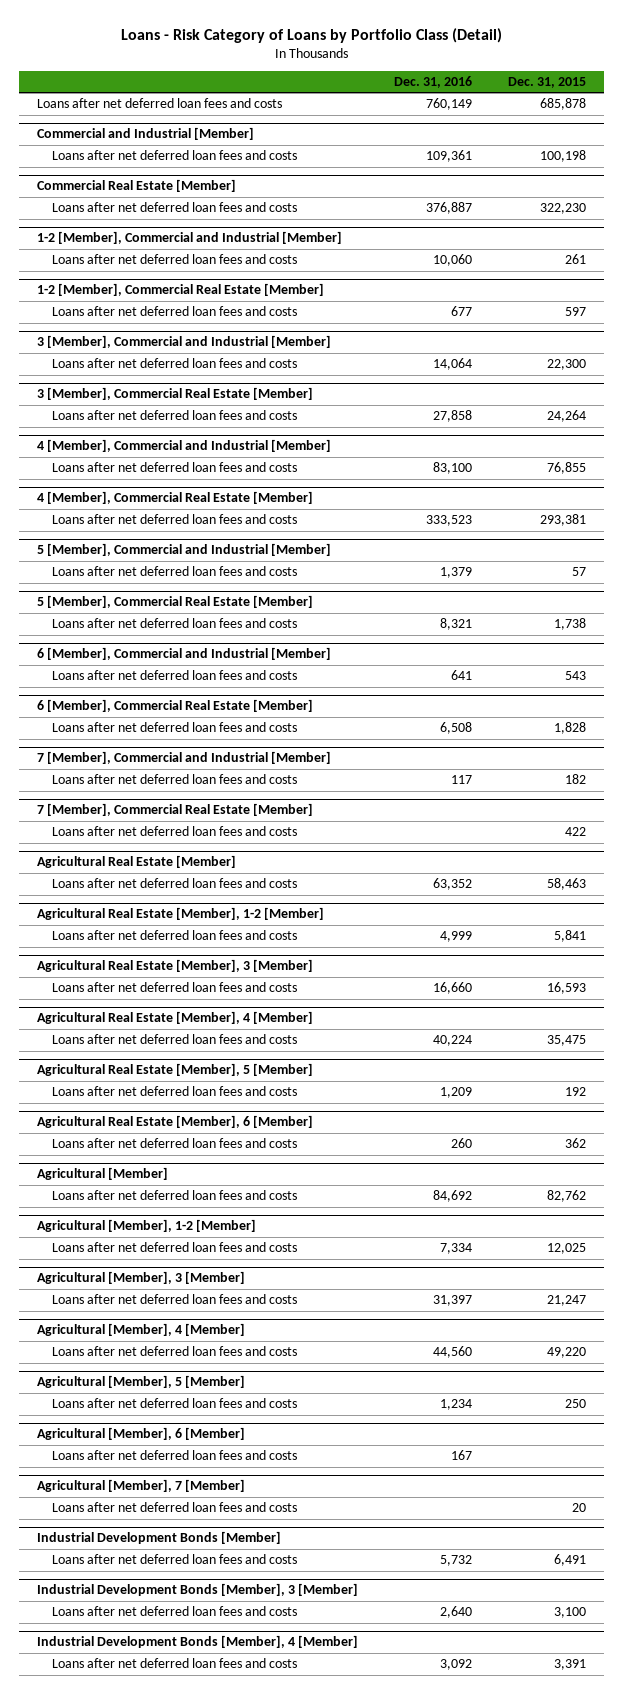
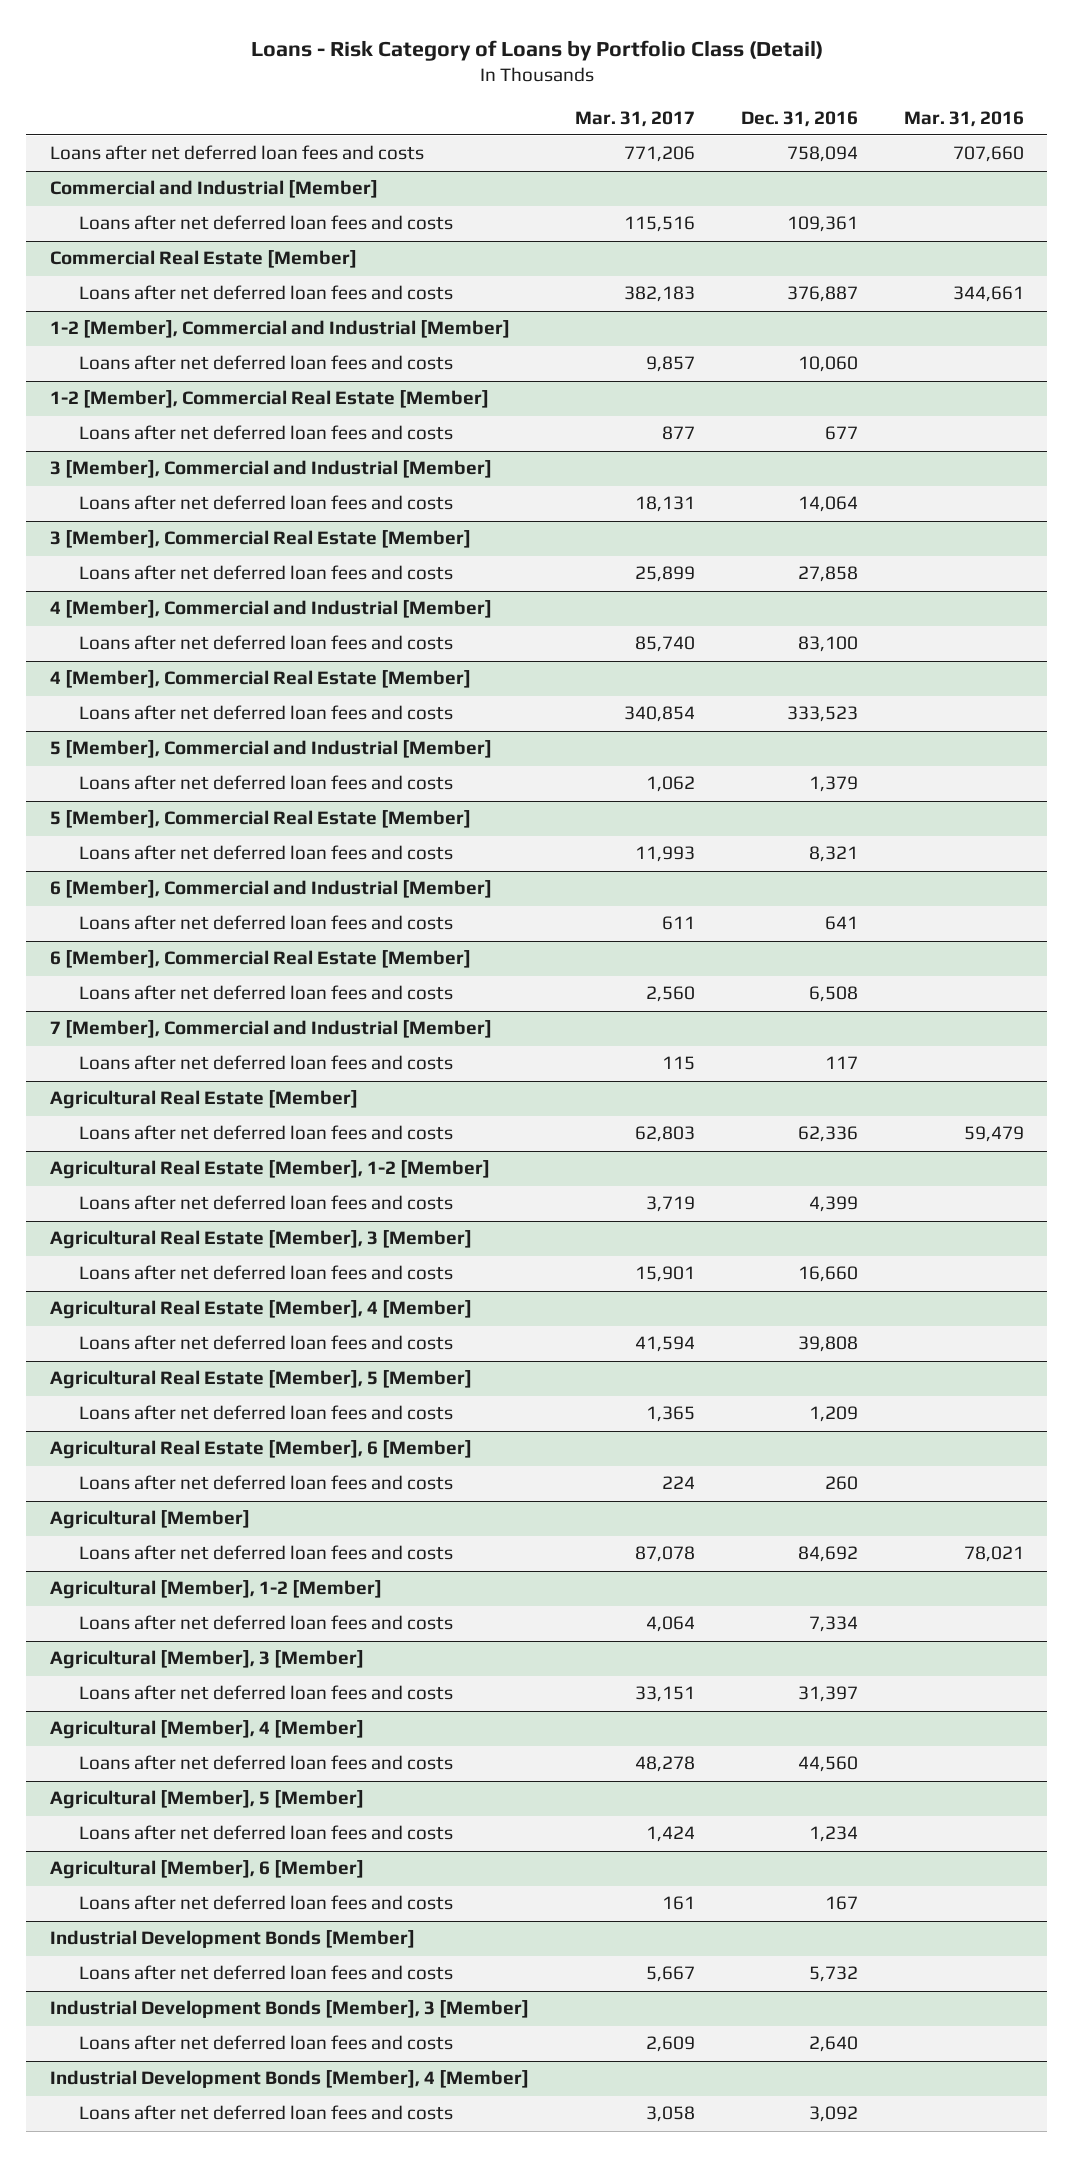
- | Dec. 31, 2016 | Dec. 31, 2015
+ | Mar. 31, 2017 | Dec. 31, 2016 | Mar. 31, 2016
- Loans after net deferred loan fees and costs | 760,149 | 685,878
+ Loans after net deferred loan fees and costs | 771,206 | 758,094 | 707,660
- 7 [Member], Commercial Real Estate [Member]
- Loans after net deferred loan fees and costs | | 422
@ Agricultural Real Estate [Member]
- Loans after net deferred loan fees and costs | 63,352 | 58,463
+ Loans after net deferred loan fees and costs | 62,803 | 62,336 | 59,479
@ Agricultural Real Estate [Member], 1-2 [Member]
- Loans after net deferred loan fees and costs | 4,999 | 5,841
+ Loans after net deferred loan fees and costs | 3,719 | 4,399 |
@ Agricultural Real Estate [Member], 4 [Member]
- Loans after net deferred loan fees and costs | 40,224 | 35,475
+ Loans after net deferred loan fees and costs | 41,594 | 39,808 |
- Agricultural [Member], 7 [Member]
- Loans after net deferred loan fees and costs | | 20

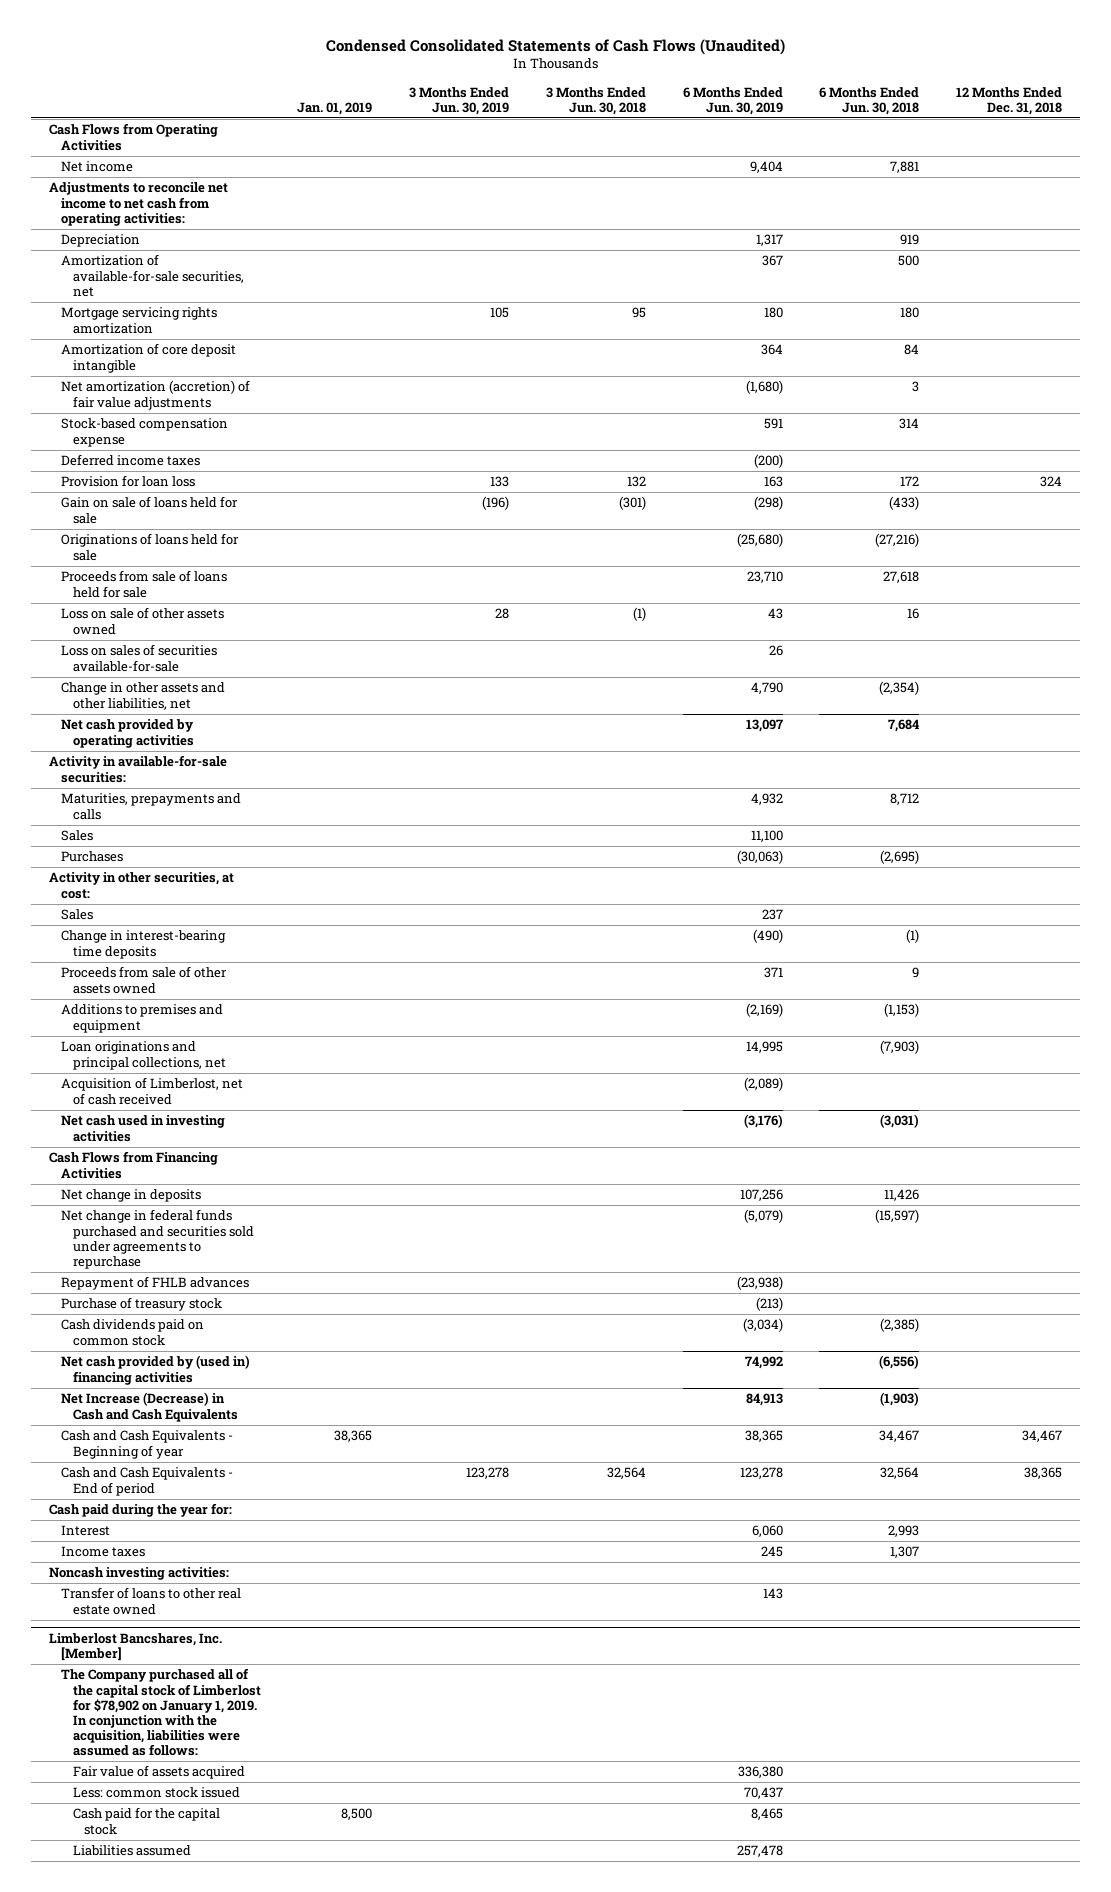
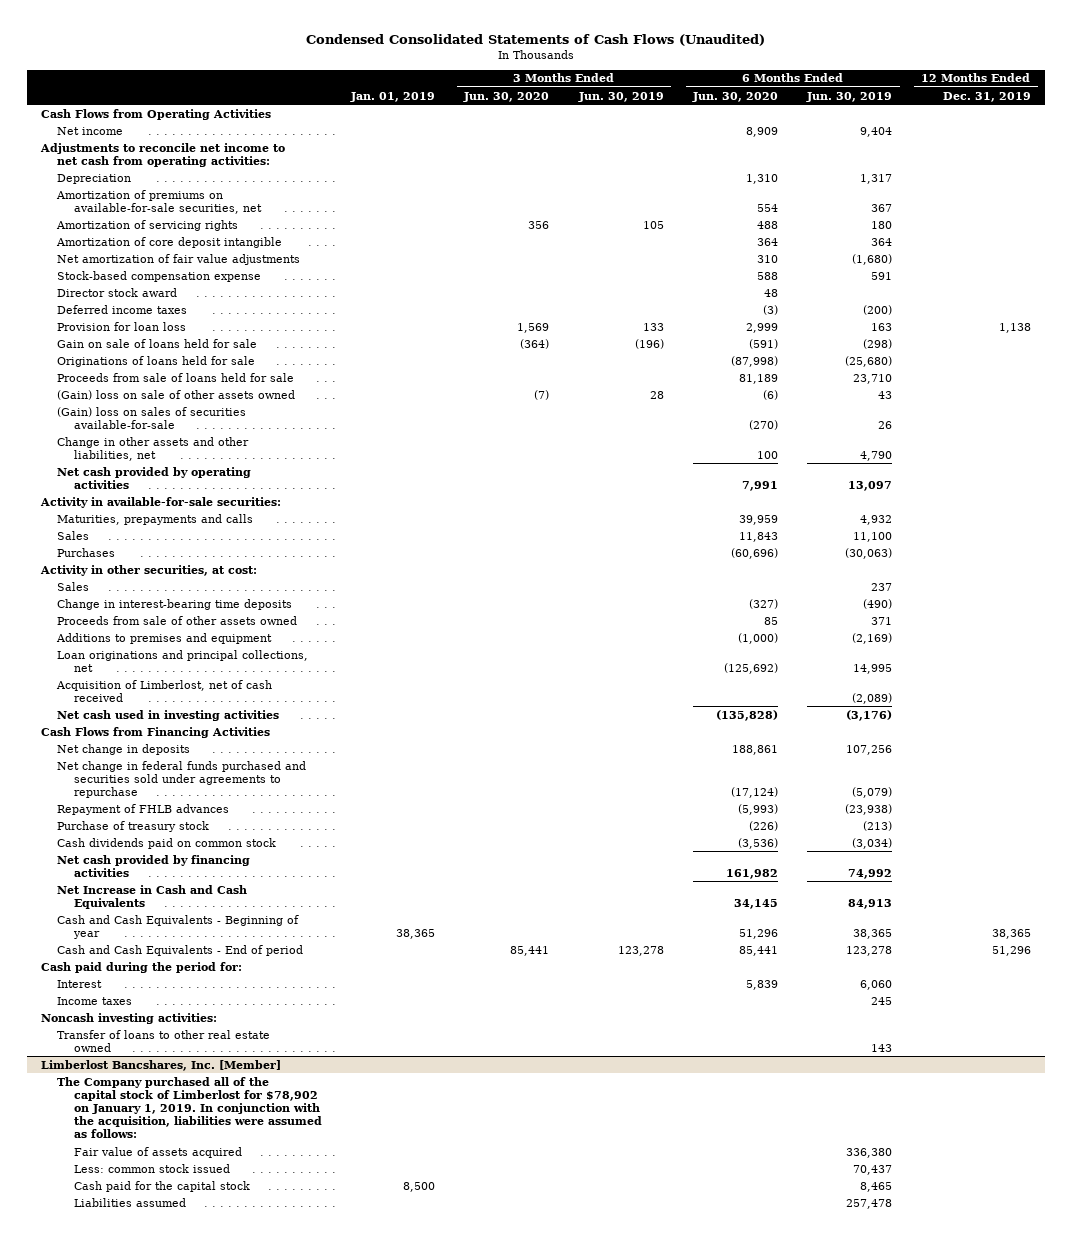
- | Jan. 01, 2019 | 3 Months Ended Jun. 30, 2019 | 3 Months Ended Jun. 30, 2018 | 6 Months Ended Jun. 30, 2019 | 6 Months Ended Jun. 30, 2018 | 12 Months Ended Dec. 31, 2018
+ | Jan. 01, 2019 | 3 Months Ended Jun. 30, 2020 | 3 Months Ended Jun. 30, 2019 | 6 Months Ended Jun. 30, 2020 | 6 Months Ended Jun. 30, 2019 | 12 Months Ended Dec. 31, 2019
- Amortization of available-for-sale securities, net | | | | 367 | 500 |
- Mortgage servicing rights amortization | | 105 | 95 | 180 | 180 |
+ Amortization of premiums on available-for-sale securities, net | | | | 554 | 367 |
+ Amortization of servicing rights | | 356 | 105 | 488 | 180 |
- Net amortization (accretion) of fair value adjustments | | | | (1,680) | 3 |
+ Net amortization of fair value adjustments | | | | 310 | (1,680) |
+ Director stock award | | | | 48 | |
- Loss on sale of other assets owned | | 28 | (1) | 43 | 16 |
- Loss on sales of securities available-for-sale | | | | 26 | |
+ (Gain) loss on sale of other assets owned | | (7) | 28 | (6) | 43 |
+ (Gain) loss on sales of securities available-for-sale | | | | (270) | 26 |
- Net cash provided by (used in) financing activities | | | | 74,992 | (6,556) |
- Net Increase (Decrease) in Cash and Cash Equivalents | | | | 84,913 | (1,903) |
+ Net cash provided by financing activities | | | | 161,982 | 74,992 |
+ Net Increase in Cash and Cash Equivalents | | | | 34,145 | 84,913 |
- Cash paid during the year for:
+ Cash paid during the period for:

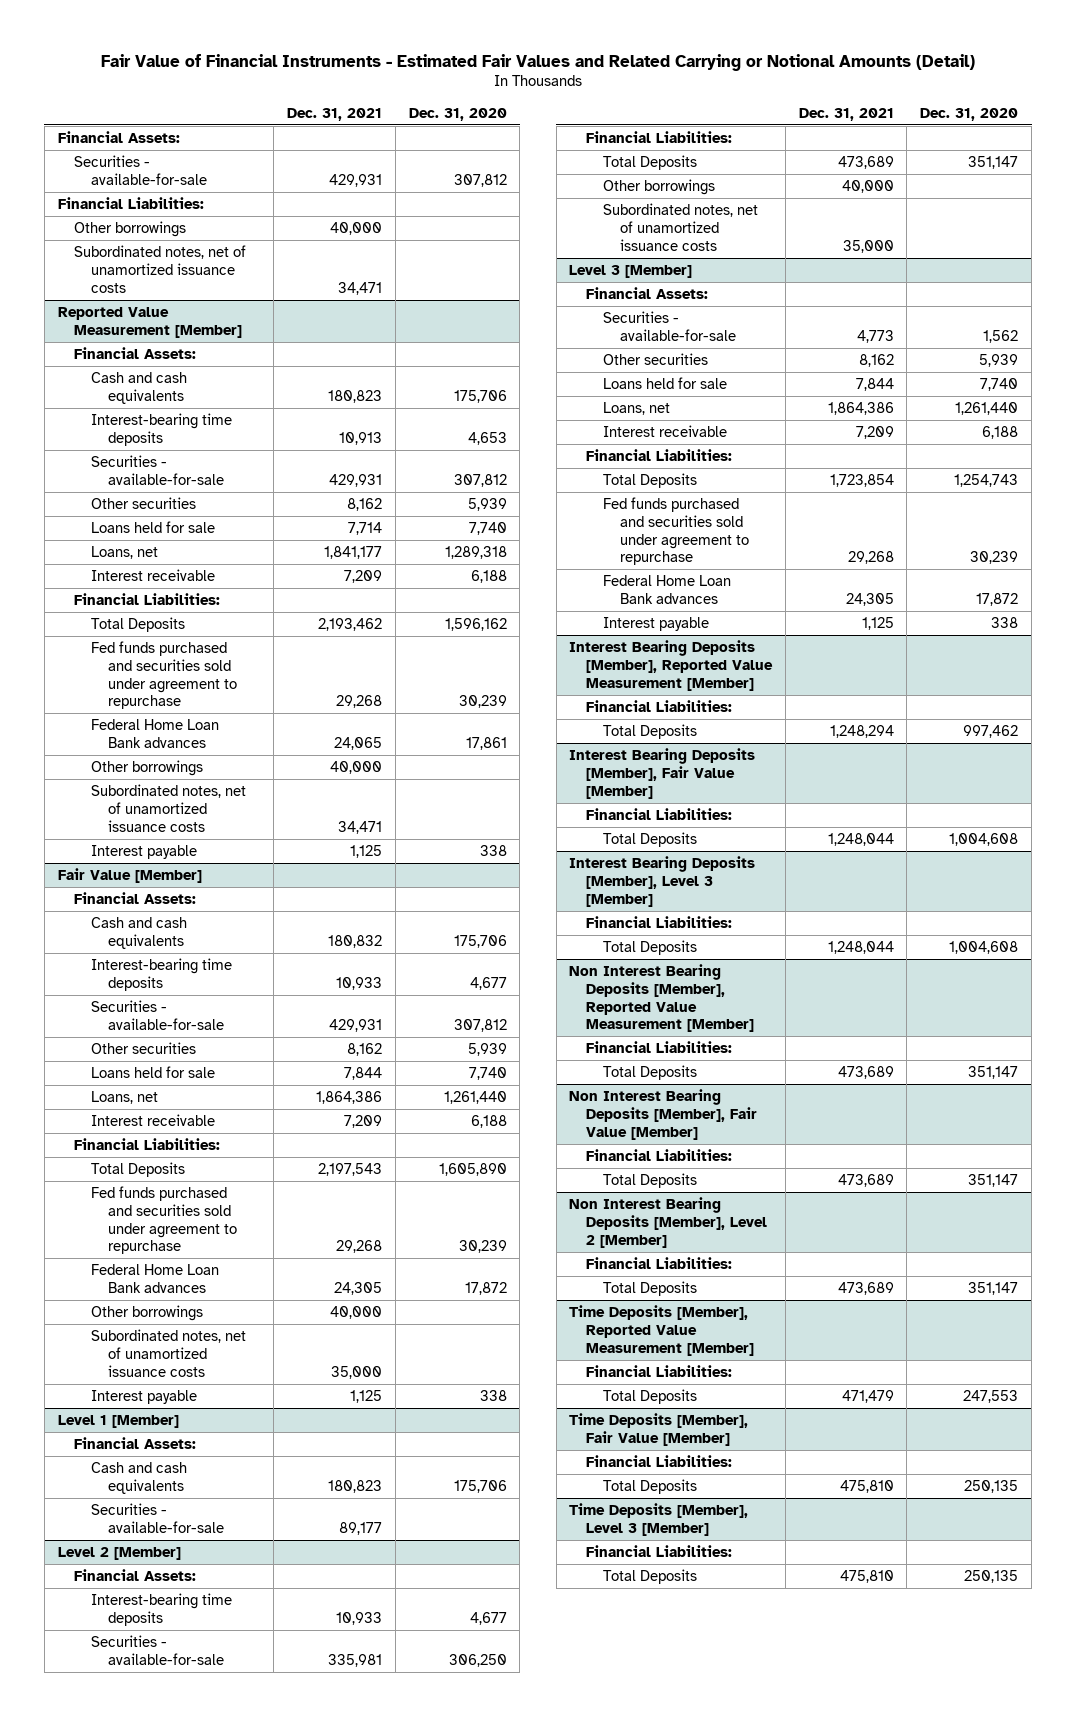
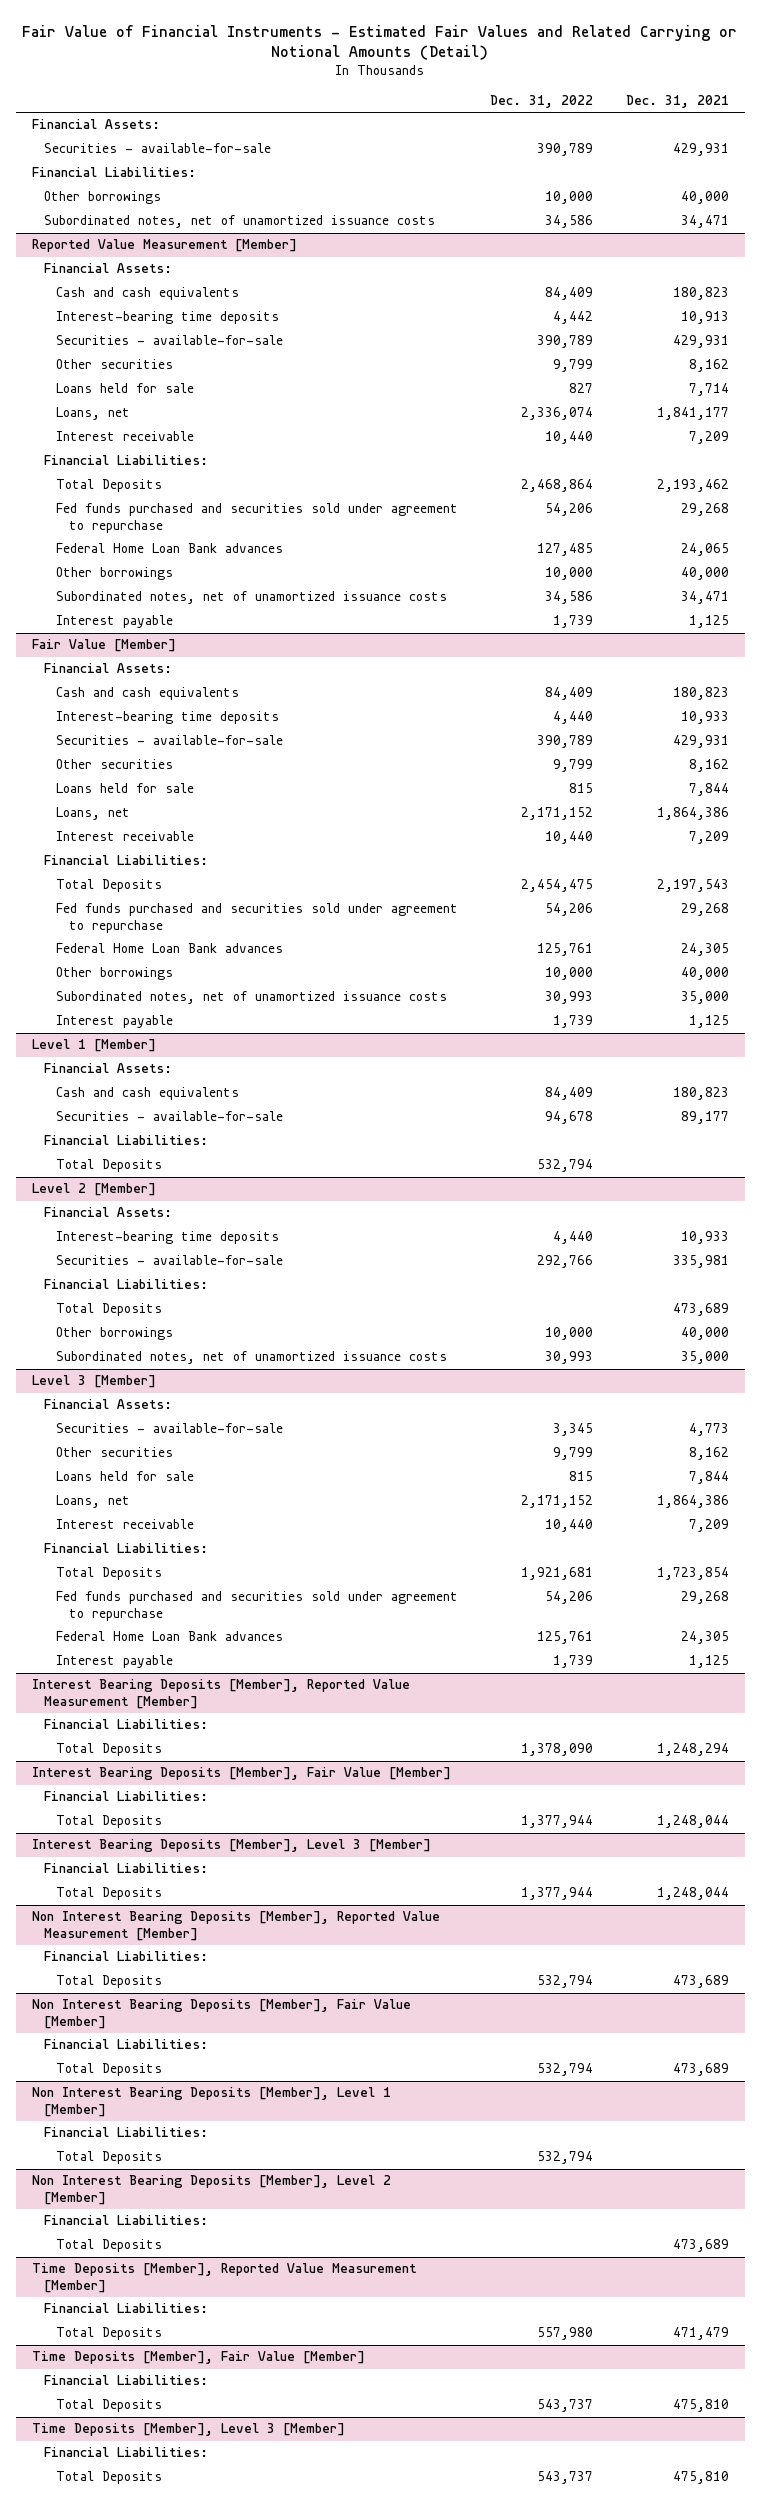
- | Dec. 31, 2021 | Dec. 31, 2020
+ | Dec. 31, 2022 | Dec. 31, 2021
@ Fair Value [Member]
- Cash and cash equivalents | 180,832 | 175,706
+ Cash and cash equivalents | 84,409 | 180,823
@ Level 1 [Member]
+ Financial Liabilities:
+ Total Deposits | 532,794 |
+ Non Interest Bearing Deposits [Member], Level 1 [Member]
+ Financial Liabilities:
+ Total Deposits | 532,794 |

